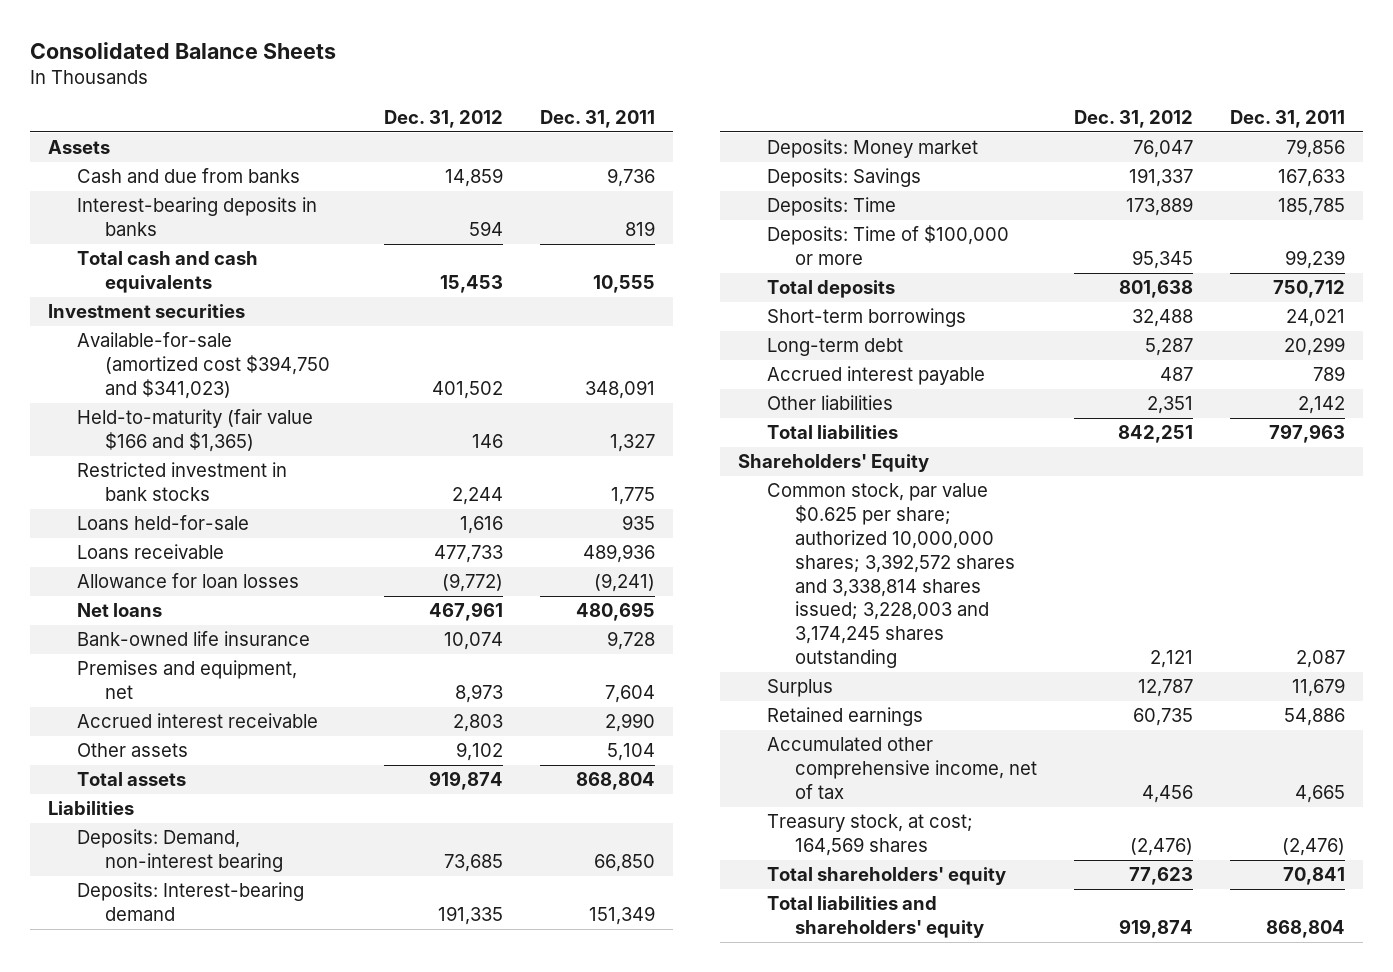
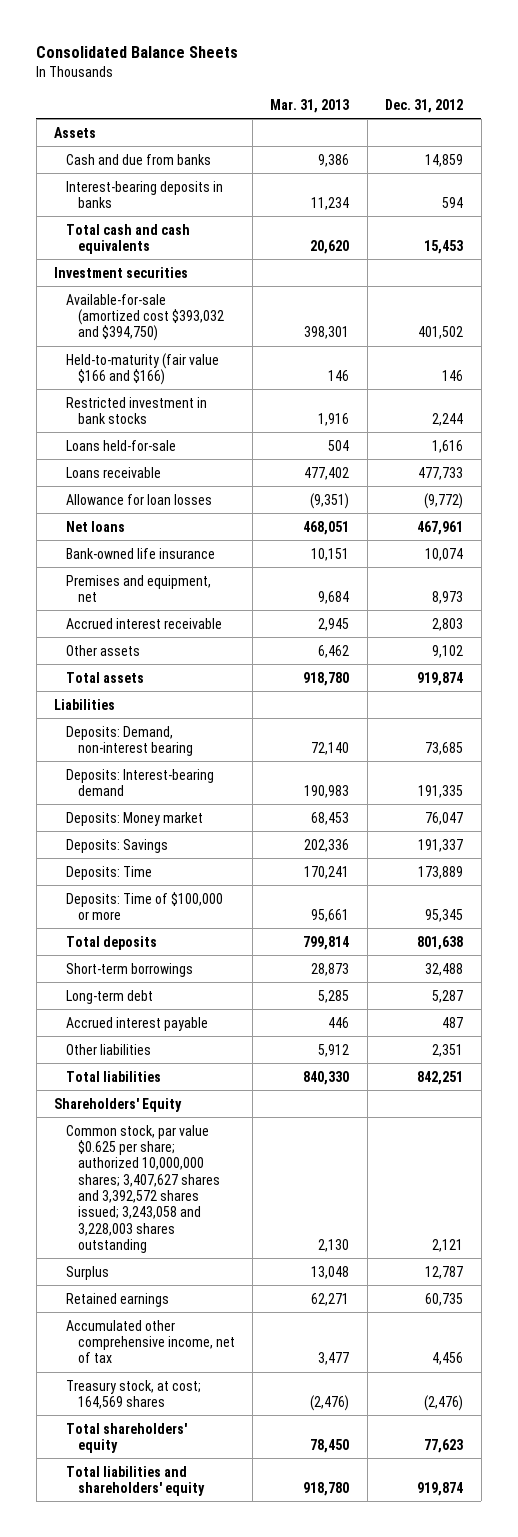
- | Dec. 31, 2012 | Dec. 31, 2011
+ | Mar. 31, 2013 | Dec. 31, 2012
- Available-for-sale (amortized cost $394,750 and $341,023) | 401,502 | 348,091
- Held-to-maturity (fair value $166 and $1,365) | 146 | 1,327
+ Available-for-sale (amortized cost $393,032 and $394,750) | 398,301 | 401,502
+ Held-to-maturity (fair value $166 and $166) | 146 | 146
- Common stock, par value $0.625 per share; authorized 10,000,000 shares; 3,392,572 shares and 3,338,814 shares issued; 3,228,003 and 3,174,245 shares outstanding | 2,121 | 2,087
+ Common stock, par value $0.625 per share; authorized 10,000,000 shares; 3,407,627 shares and 3,392,572 shares issued; 3,243,058 and 3,228,003 shares outstanding | 2,130 | 2,121

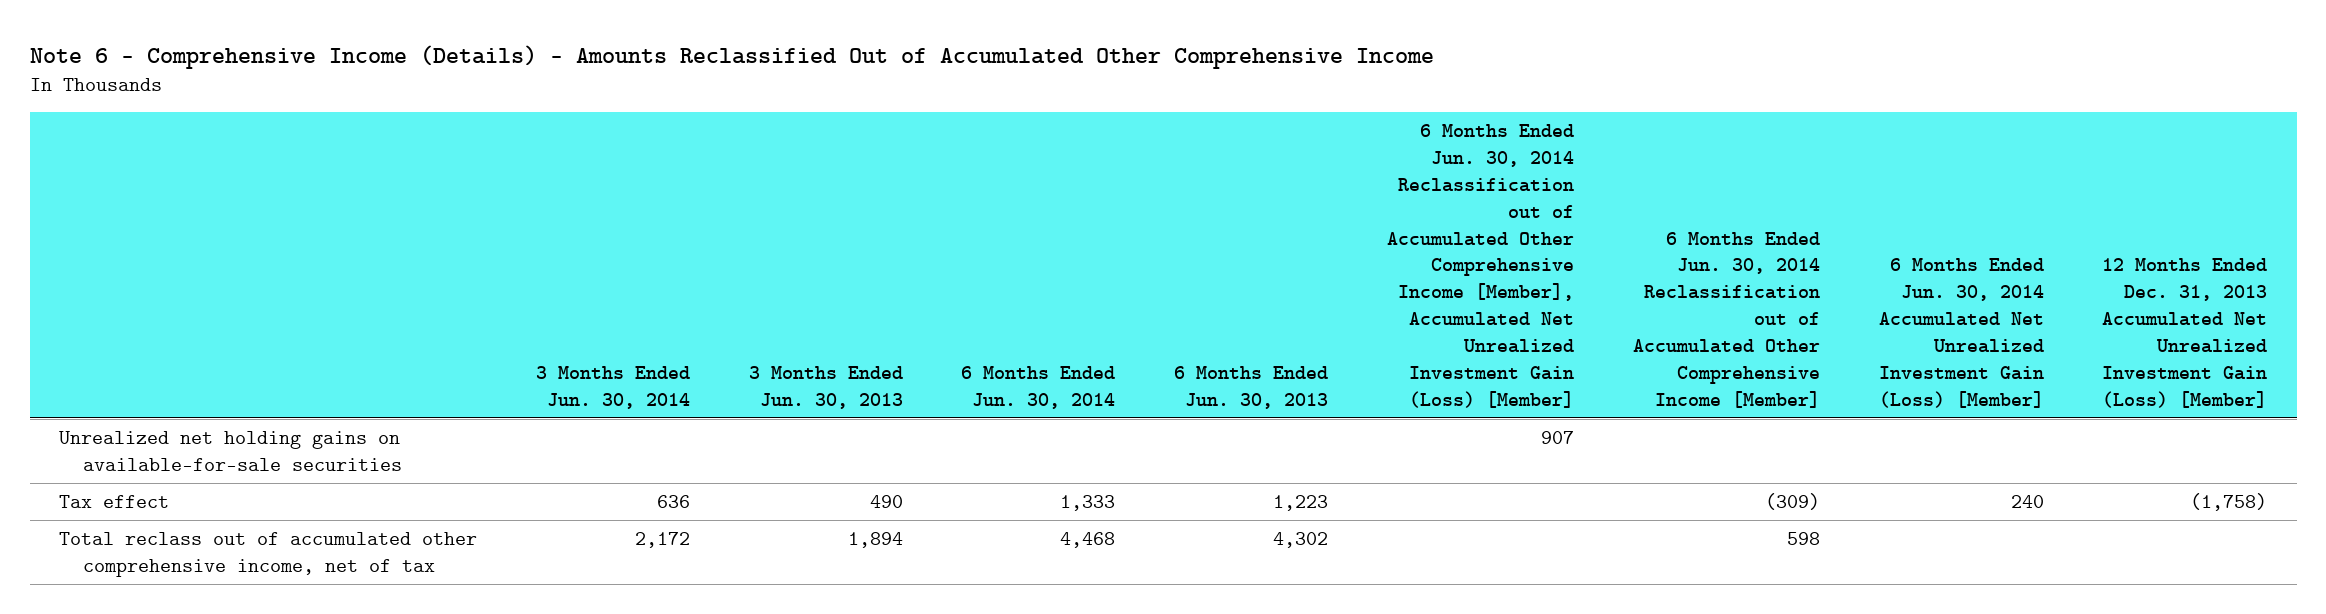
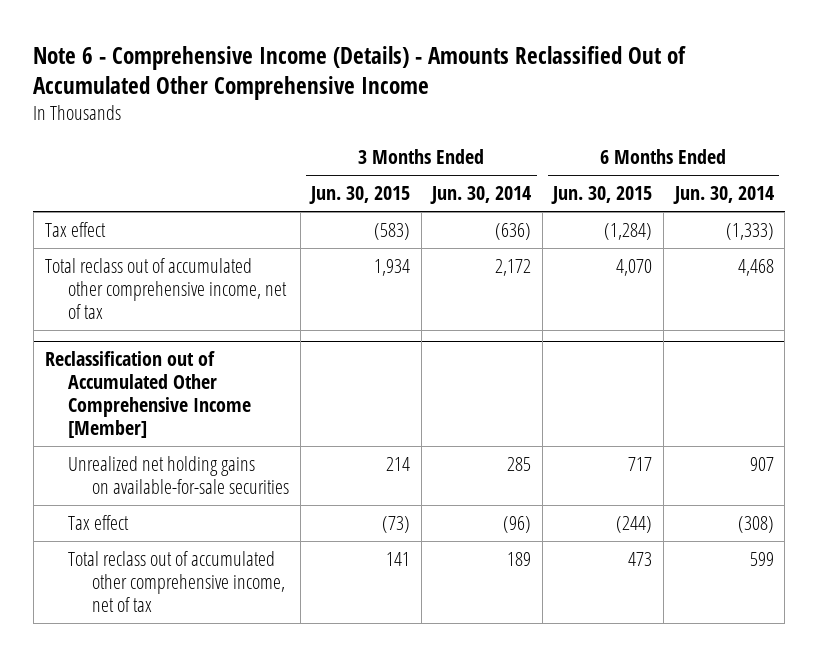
- | 3 Months Ended Jun. 30, 2014 | 3 Months Ended Jun. 30, 2013 | 6 Months Ended Jun. 30, 2014 | 6 Months Ended Jun. 30, 2013 | 6 Months Ended Jun. 30, 2014 Reclassification out of Accumulated Other Comprehensive Income [Member], Accumulated Net Unrealized Investment Gain (Loss) [Member] | 6 Months Ended Jun. 30, 2014 Reclassification out of Accumulated Other Comprehensive Income [Member] | 6 Months Ended Jun. 30, 2014 Accumulated Net Unrealized Investment Gain (Loss) [Member] | 12 Months Ended Dec. 31, 2013 Accumulated Net Unrealized Investment Gain (Loss) [Member]
+ | 3 Months Ended Jun. 30, 2015 | 3 Months Ended Jun. 30, 2014 | 6 Months Ended Jun. 30, 2015 | 6 Months Ended Jun. 30, 2014
- Unrealized net holding gains on available-for-sale securities | | | | | 907 | | |
- Tax effect | 636 | 490 | 1,333 | 1,223 | | (309) | 240 | (1,758)
+ Tax effect | (583) | (636) | (1,284) | (1,333)
+ Reclassification out of Accumulated Other Comprehensive Income [Member]
+ Unrealized net holding gains on available-for-sale securities | 214 | 285 | 717 | 907
+ Tax effect | (73) | (96) | (244) | (308)
+ Total reclass out of accumulated other comprehensive income, net of tax | 141 | 189 | 473 | 599

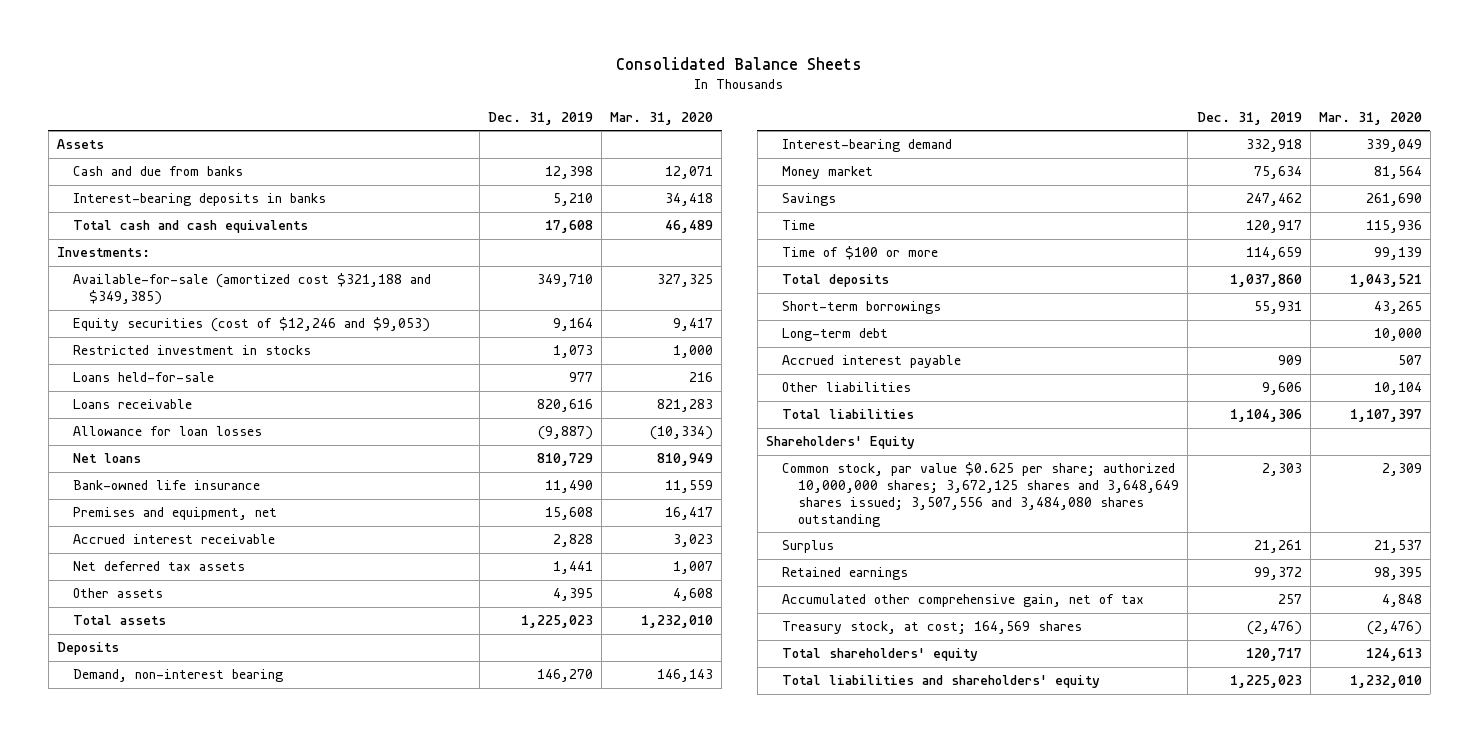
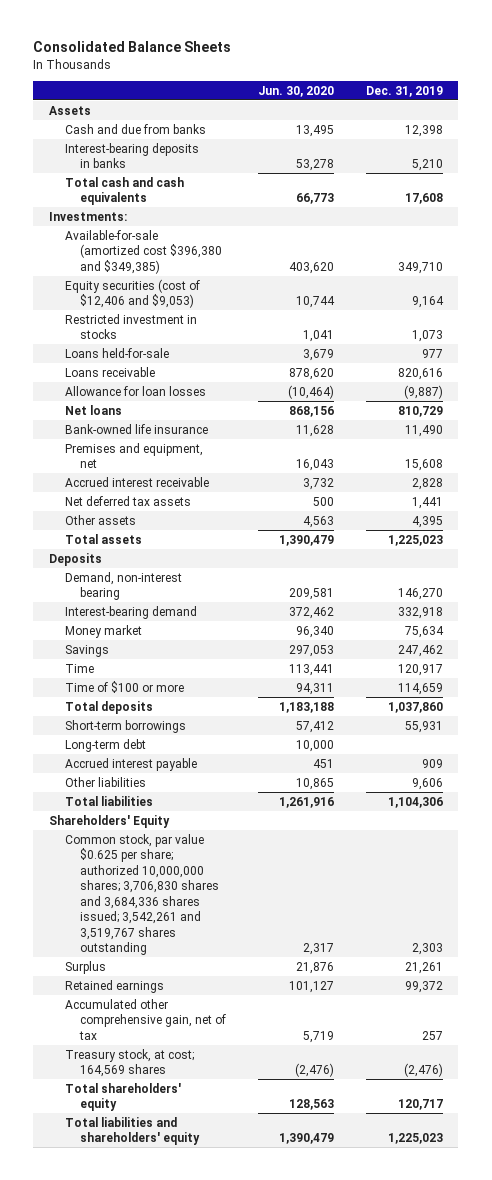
- | Dec. 31, 2019 | Mar. 31, 2020
+ | Jun. 30, 2020 | Dec. 31, 2019
- Available-for-sale (amortized cost $321,188 and $349,385) | 349,710 | 327,325
- Equity securities (cost of $12,246 and $9,053) | 9,164 | 9,417
+ Available-for-sale (amortized cost $396,380 and $349,385) | 403,620 | 349,710
+ Equity securities (cost of $12,406 and $9,053) | 10,744 | 9,164
- Common stock, par value $0.625 per share; authorized 10,000,000 shares; 3,672,125 shares and 3,648,649 shares issued; 3,507,556 and 3,484,080 shares outstanding | 2,303 | 2,309
+ Common stock, par value $0.625 per share; authorized 10,000,000 shares; 3,706,830 shares and 3,684,336 shares issued; 3,542,261 and 3,519,767 shares outstanding | 2,317 | 2,303

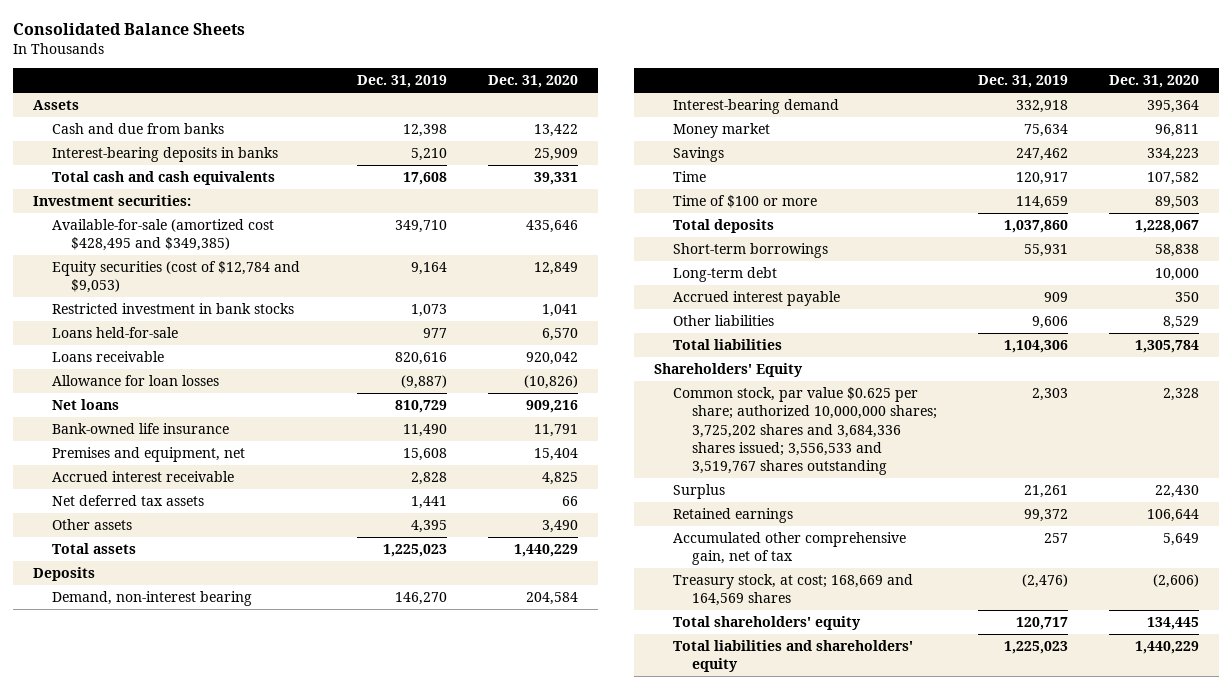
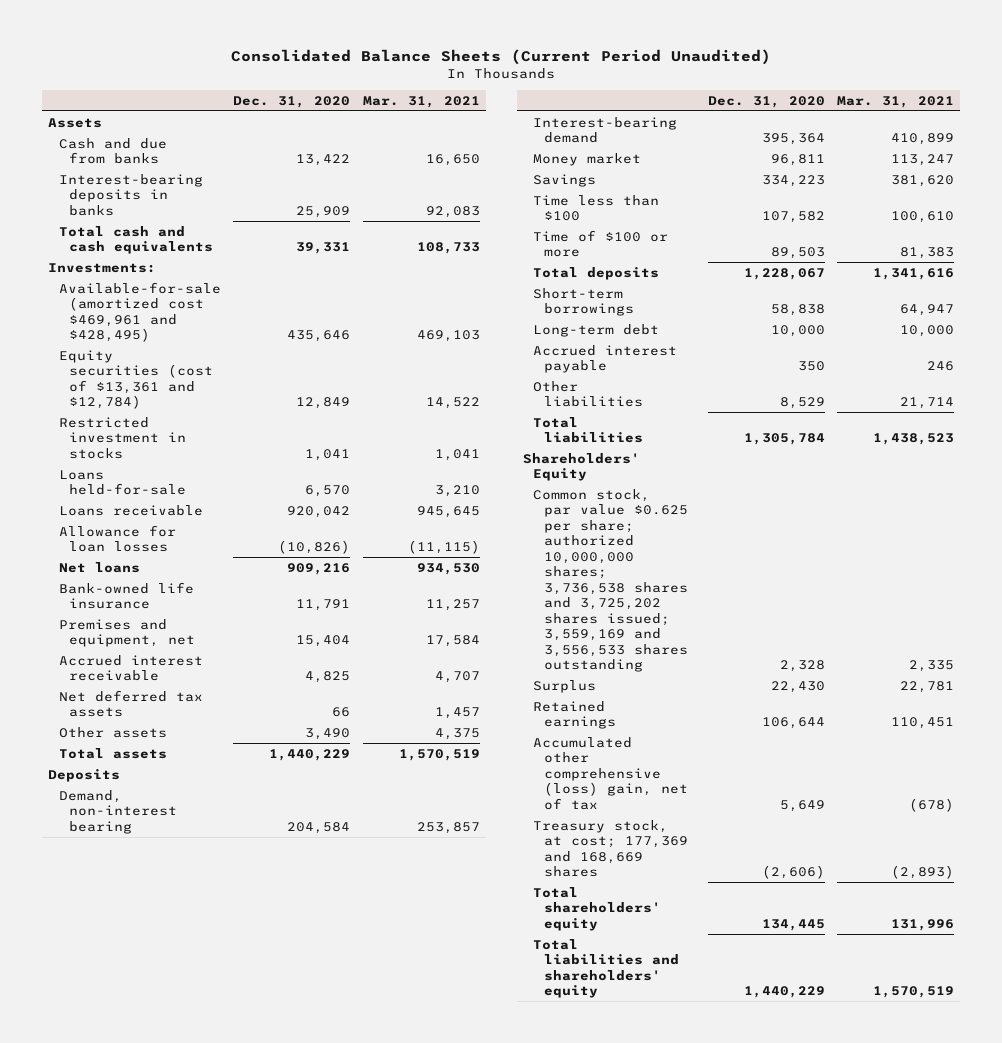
- Consolidated Balance Sheets
+ Consolidated Balance Sheets (Current Period Unaudited)
- | Dec. 31, 2019 | Dec. 31, 2020
+ | Dec. 31, 2020 | Mar. 31, 2021
- Investment securities:
- Available-for-sale (amortized cost $428,495 and $349,385) | 349,710 | 435,646
- Equity securities (cost of $12,784 and $9,053) | 9,164 | 12,849
- Restricted investment in bank stocks | 1,073 | 1,041
+ Investments:
+ Available-for-sale (amortized cost $469,961 and $428,495) | 435,646 | 469,103
+ Equity securities (cost of $13,361 and $12,784) | 12,849 | 14,522
+ Restricted investment in stocks | 1,041 | 1,041
- Time | 120,917 | 107,582
+ Time less than $100 | 107,582 | 100,610
- Common stock, par value $0.625 per share; authorized 10,000,000 shares; 3,725,202 shares and 3,684,336 shares issued; 3,556,533 and 3,519,767 shares outstanding | 2,303 | 2,328
+ Common stock, par value $0.625 per share; authorized 10,000,000 shares; 3,736,538 shares and 3,725,202 shares issued; 3,559,169 and 3,556,533 shares outstanding | 2,328 | 2,335
- Accumulated other comprehensive gain, net of tax | 257 | 5,649
- Treasury stock, at cost; 168,669 and 164,569 shares | (2,476) | (2,606)
+ Accumulated other comprehensive (loss) gain, net of tax | 5,649 | (678)
+ Treasury stock, at cost; 177,369 and 168,669 shares | (2,606) | (2,893)

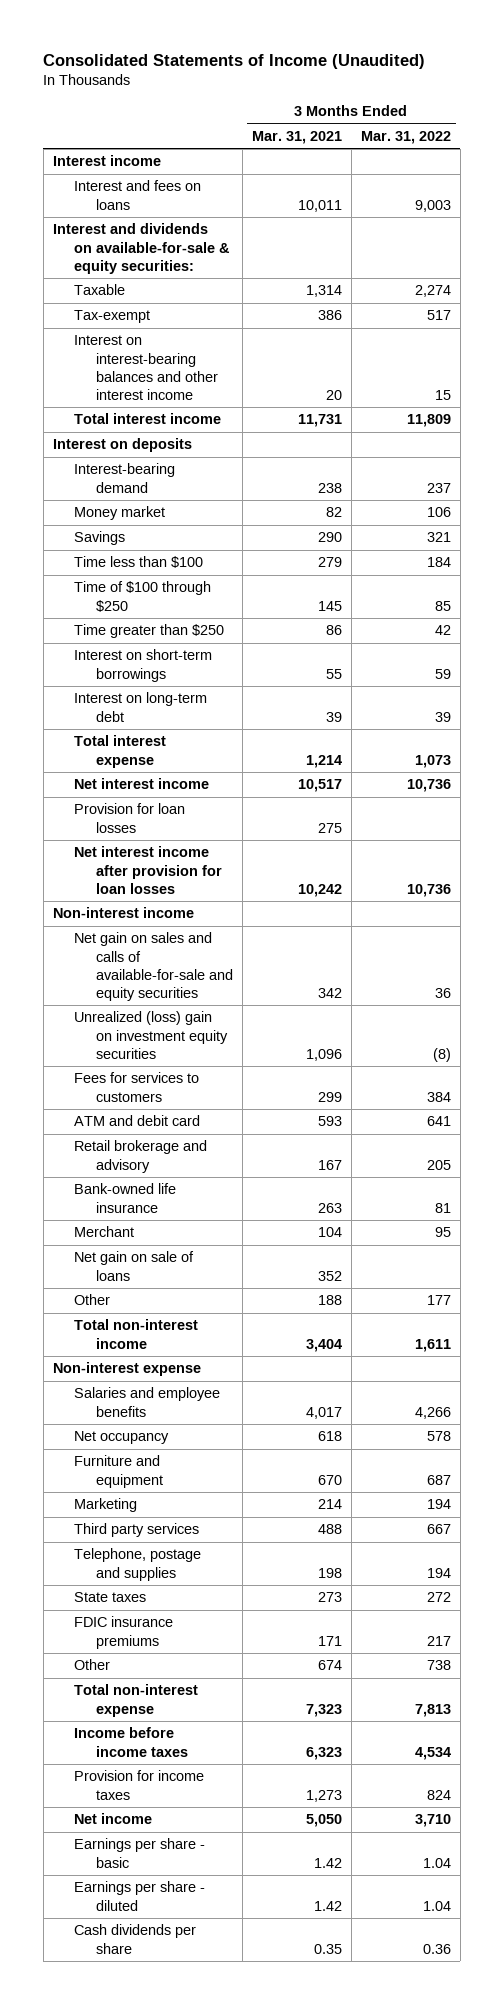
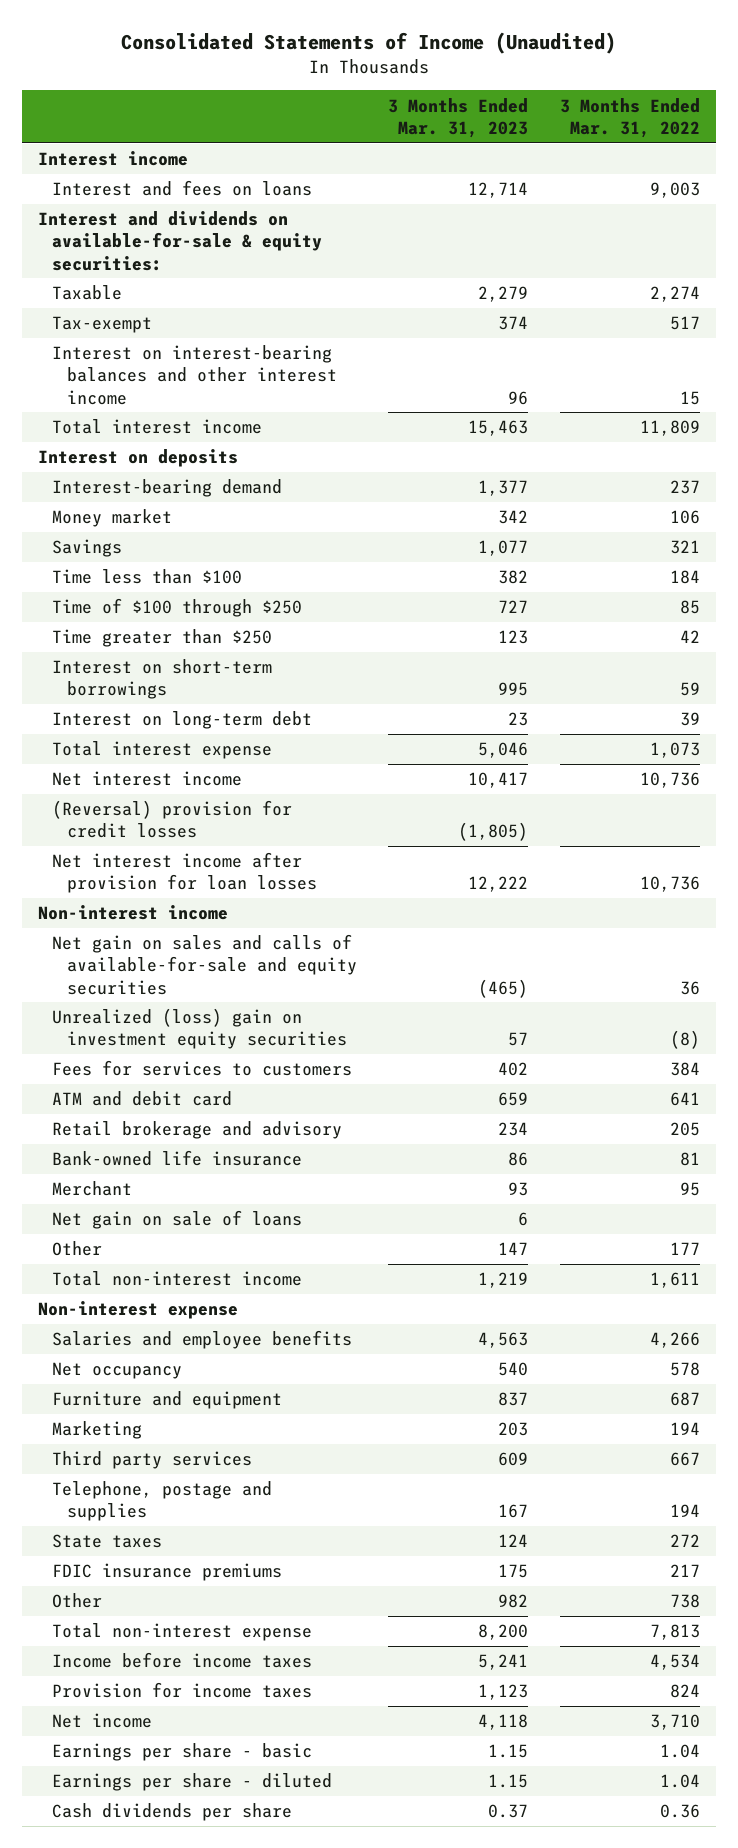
- | 3 Months Ended Mar. 31, 2021 | 3 Months Ended Mar. 31, 2022
+ | 3 Months Ended Mar. 31, 2023 | 3 Months Ended Mar. 31, 2022
- Provision for loan losses | 275 |
+ (Reversal) provision for credit losses | (1,805) |

